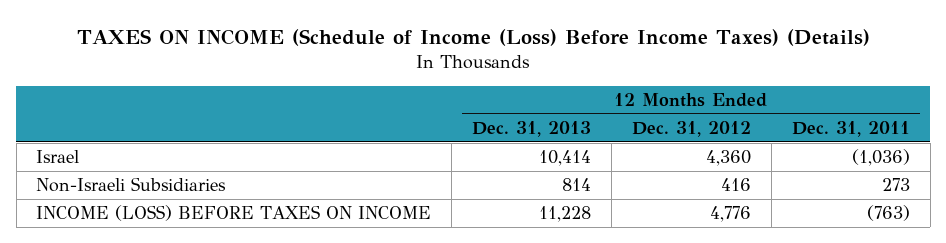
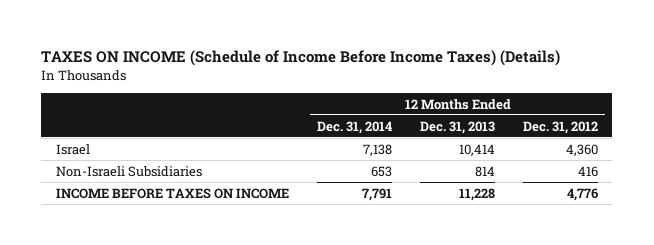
- TAXES ON INCOME (Schedule of Income (Loss) Before Income Taxes) (Details)
+ TAXES ON INCOME (Schedule of Income Before Income Taxes) (Details)
- | 12 Months Ended Dec. 31, 2013 | 12 Months Ended Dec. 31, 2012 | 12 Months Ended Dec. 31, 2011
+ | 12 Months Ended Dec. 31, 2014 | 12 Months Ended Dec. 31, 2013 | 12 Months Ended Dec. 31, 2012
- INCOME (LOSS) BEFORE TAXES ON INCOME | 11,228 | 4,776 | (763)
+ INCOME BEFORE TAXES ON INCOME | 7,791 | 11,228 | 4,776

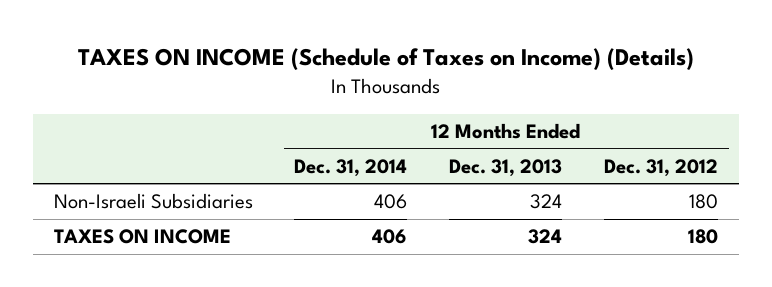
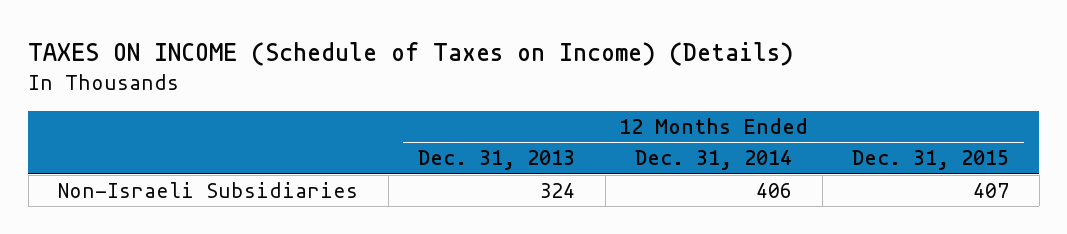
- | 12 Months Ended Dec. 31, 2014 | 12 Months Ended Dec. 31, 2013 | 12 Months Ended Dec. 31, 2012
+ | 12 Months Ended Dec. 31, 2013 | 12 Months Ended Dec. 31, 2014 | 12 Months Ended Dec. 31, 2015
- TAXES ON INCOME | 406 | 324 | 180

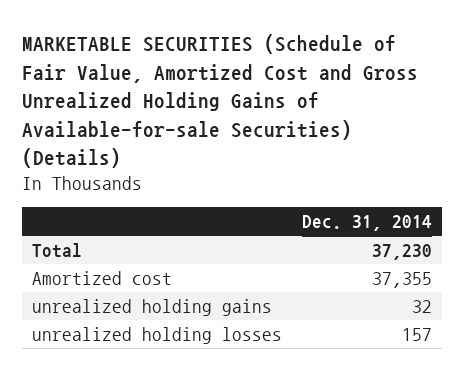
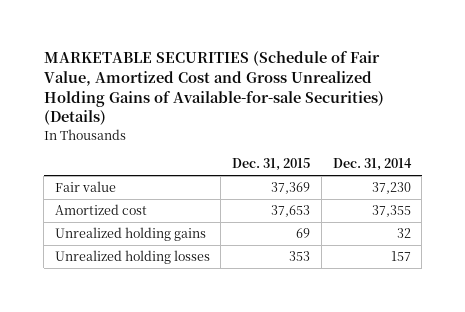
- | Dec. 31, 2014
+ | Dec. 31, 2015 | Dec. 31, 2014
- Total | 37,230
+ Fair value | 37,369 | 37,230
- unrealized holding gains | 32
- unrealized holding losses | 157
+ Unrealized holding gains | 69 | 32
+ Unrealized holding losses | 353 | 157

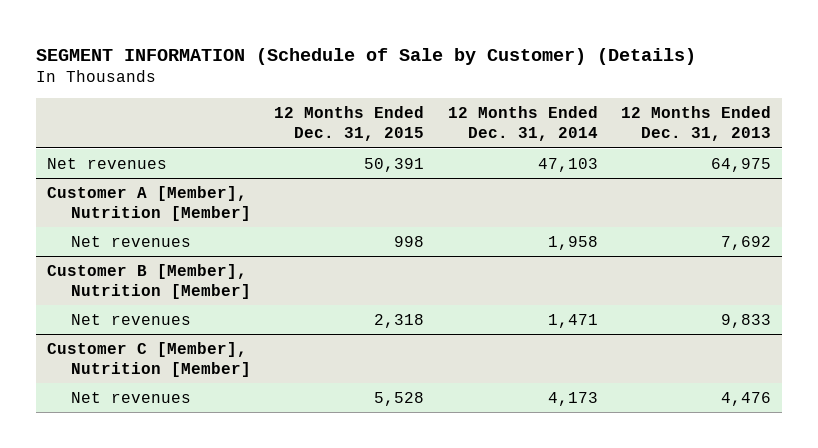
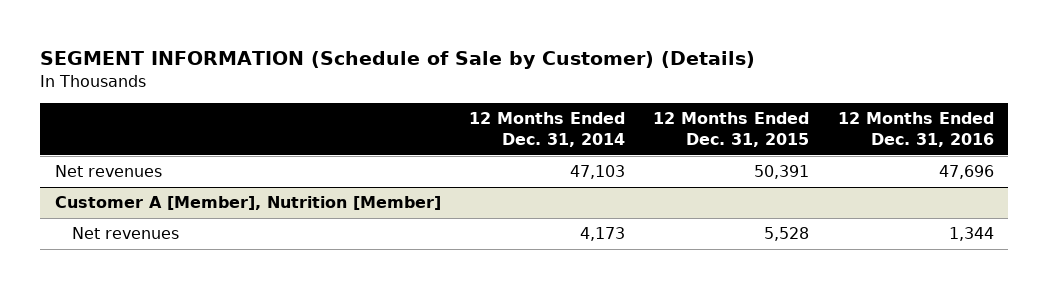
- | 12 Months Ended Dec. 31, 2015 | 12 Months Ended Dec. 31, 2014 | 12 Months Ended Dec. 31, 2013
+ | 12 Months Ended Dec. 31, 2014 | 12 Months Ended Dec. 31, 2015 | 12 Months Ended Dec. 31, 2016
@ Customer A [Member], Nutrition [Member]
- Net revenues | 998 | 1,958 | 7,692
- Customer B [Member], Nutrition [Member]
- Net revenues | 2,318 | 1,471 | 9,833
- Customer C [Member], Nutrition [Member]

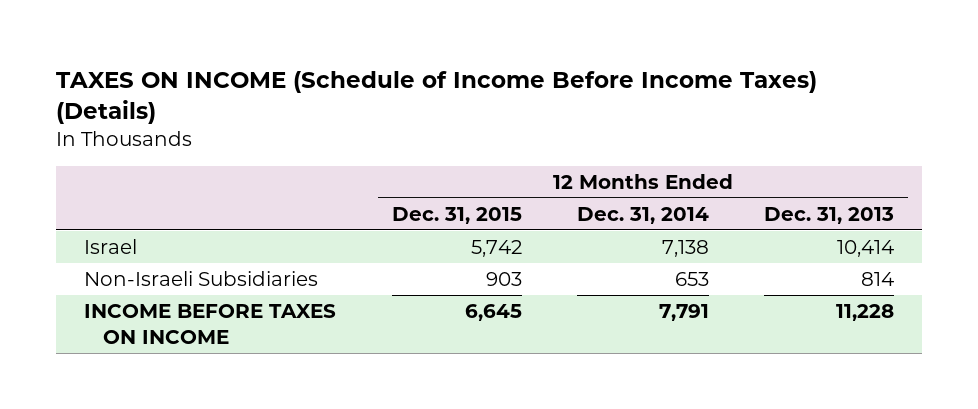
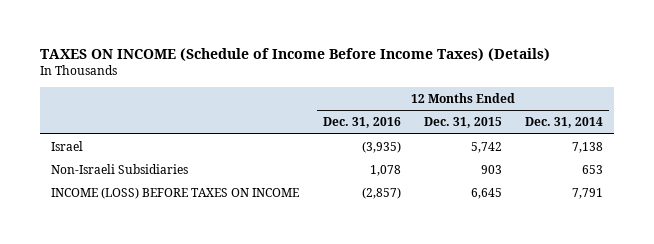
- | 12 Months Ended Dec. 31, 2015 | 12 Months Ended Dec. 31, 2014 | 12 Months Ended Dec. 31, 2013
+ | 12 Months Ended Dec. 31, 2016 | 12 Months Ended Dec. 31, 2015 | 12 Months Ended Dec. 31, 2014
- INCOME BEFORE TAXES ON INCOME | 6,645 | 7,791 | 11,228
+ INCOME (LOSS) BEFORE TAXES ON INCOME | (2,857) | 6,645 | 7,791

